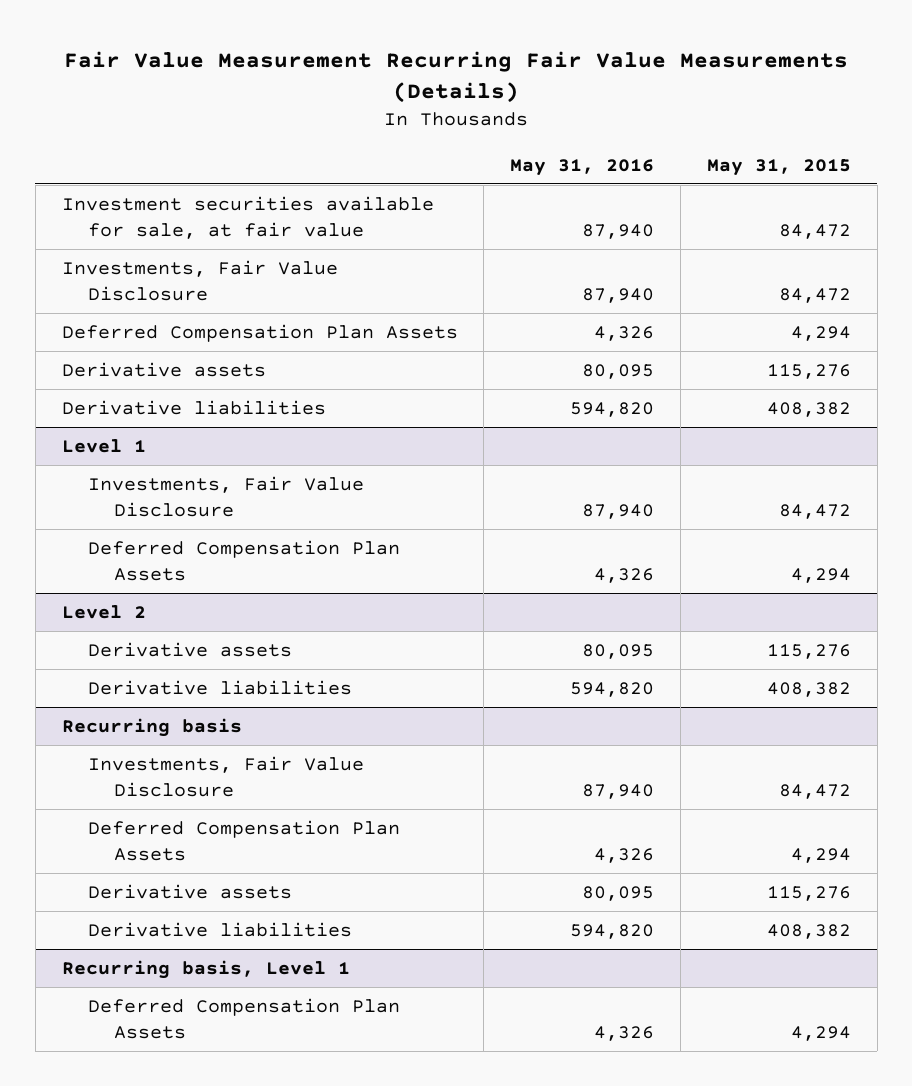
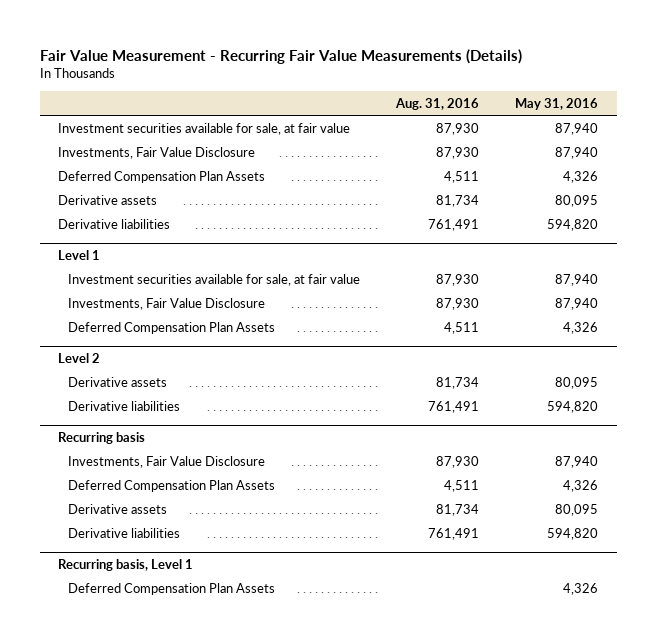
- Fair Value Measurement Recurring Fair Value Measurements (Details)
+ Fair Value Measurement - Recurring Fair Value Measurements (Details)
- | May 31, 2016 | May 31, 2015
+ | Aug. 31, 2016 | May 31, 2016
@ Level 1
+ Investment securities available for sale, at fair value | 87,930 | 87,940

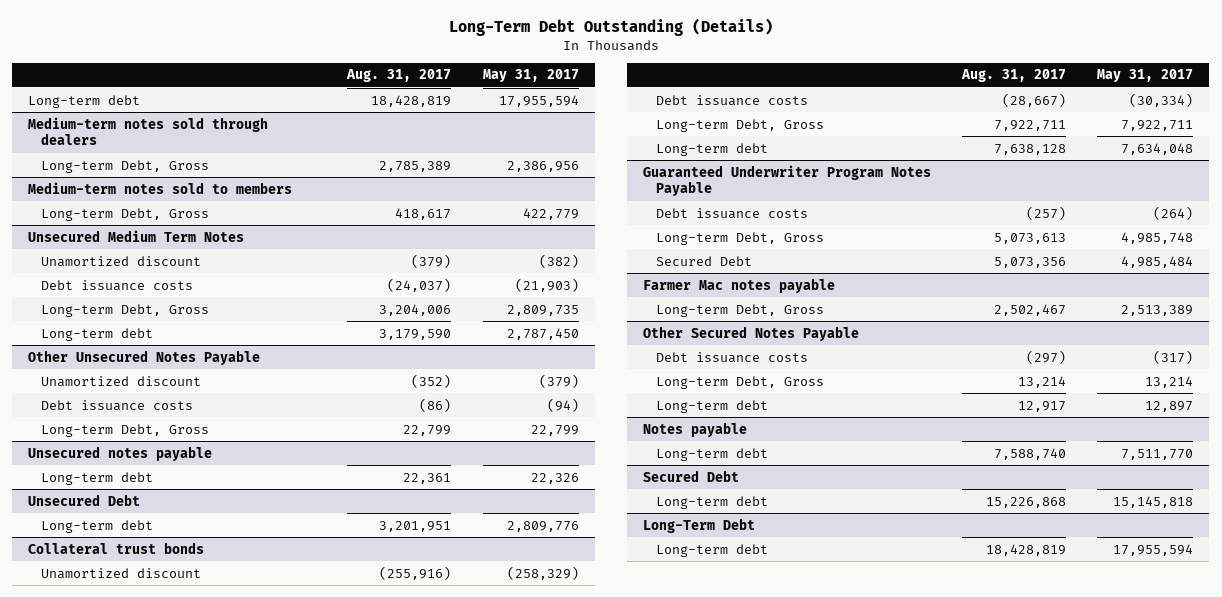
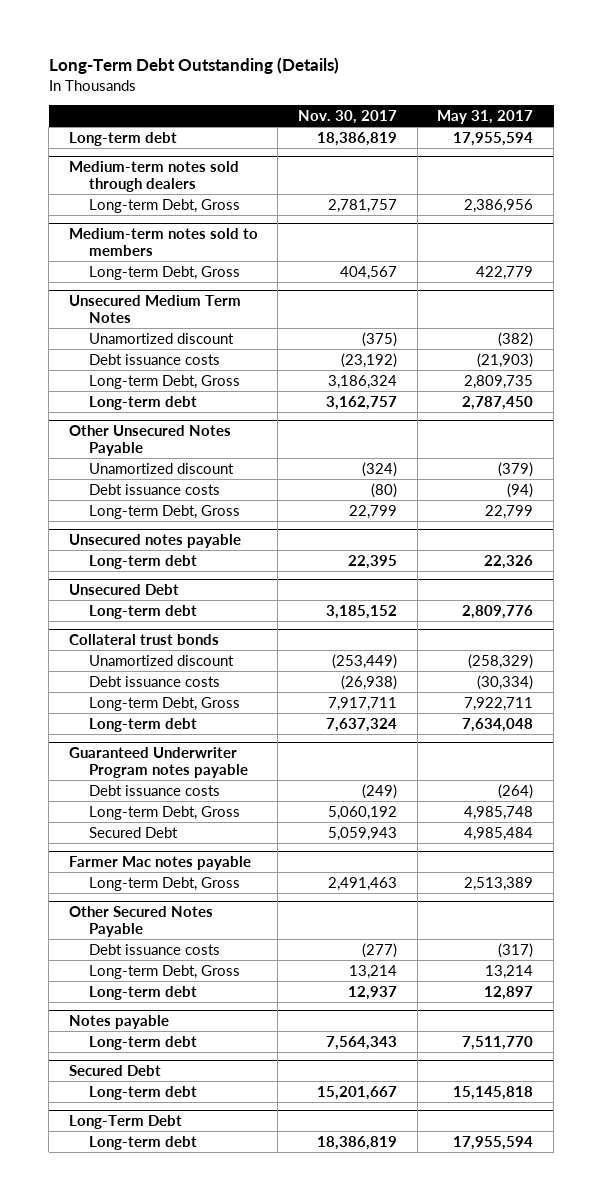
- | Aug. 31, 2017 | May 31, 2017
+ | Nov. 30, 2017 | May 31, 2017
- Guaranteed Underwriter Program Notes Payable
+ Guaranteed Underwriter Program notes payable

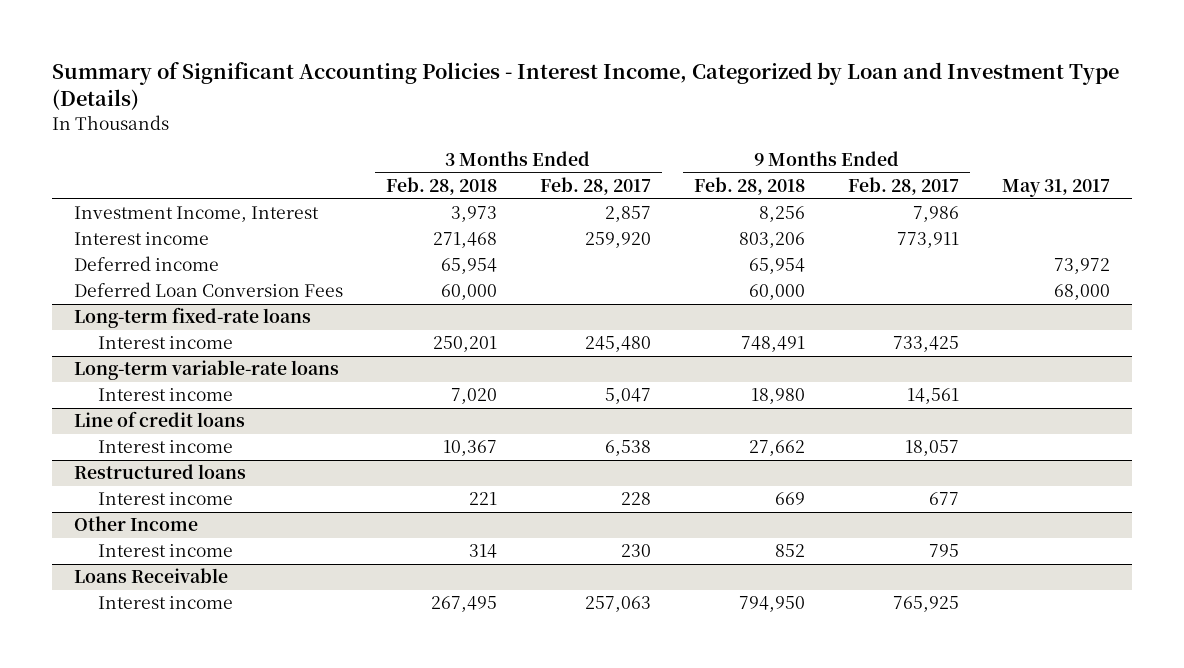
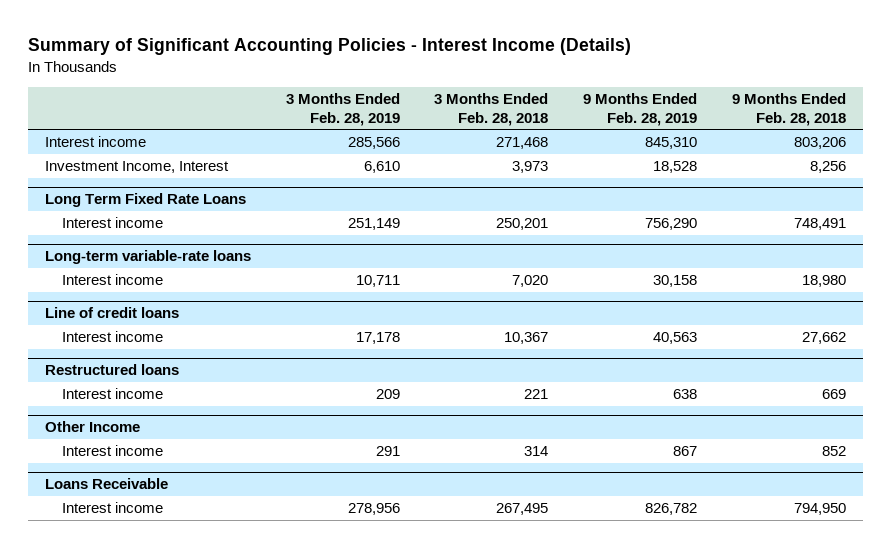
- Summary of Significant Accounting Policies - Interest Income, Categorized by Loan and Investment Type (Details)
+ Summary of Significant Accounting Policies - Interest Income (Details)
- | 3 Months Ended Feb. 28, 2018 | 3 Months Ended Feb. 28, 2017 | 9 Months Ended Feb. 28, 2018 | 9 Months Ended Feb. 28, 2017 | May 31, 2017
+ | 3 Months Ended Feb. 28, 2019 | 3 Months Ended Feb. 28, 2018 | 9 Months Ended Feb. 28, 2019 | 9 Months Ended Feb. 28, 2018
- Deferred income | 65,954 | | 65,954 | | 73,972
- Deferred Loan Conversion Fees | 60,000 | | 60,000 | | 68,000
- Long-term fixed-rate loans
moved down: Investment Income, Interest | 6,610 | 3,973 | 18,528 | 8,256
+ Long Term Fixed Rate Loans

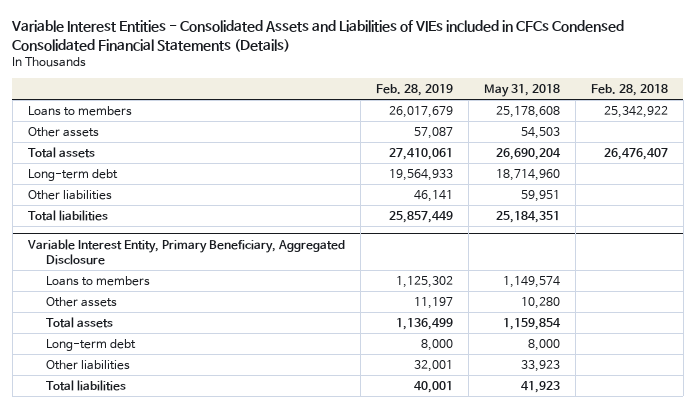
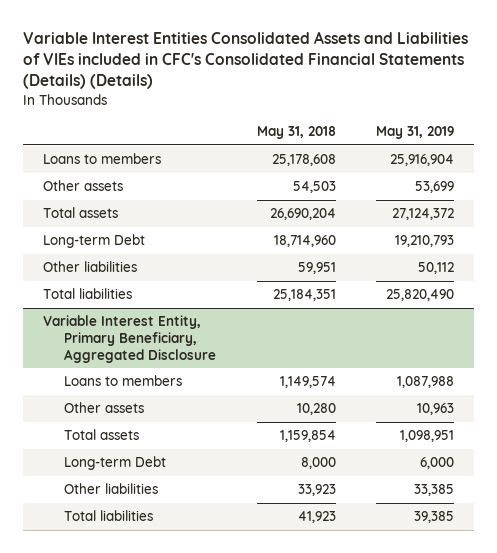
- Variable Interest Entities - Consolidated Assets and Liabilities of VIEs included in CFCs Condensed Consolidated Financial Statements (Details)
+ Variable Interest Entities Consolidated Assets and Liabilities of VIEs included in CFC's Consolidated Financial Statements (Details) (Details)
- | Feb. 28, 2019 | May 31, 2018 | Feb. 28, 2018
+ | May 31, 2018 | May 31, 2019
- Long-term debt | 19,564,933 | 18,714,960 |
+ Long-term Debt | 18,714,960 | 19,210,793
@ Variable Interest Entity, Primary Beneficiary, Aggregated Disclosure
- Long-term debt | 8,000 | 8,000 |
+ Long-term Debt | 8,000 | 6,000

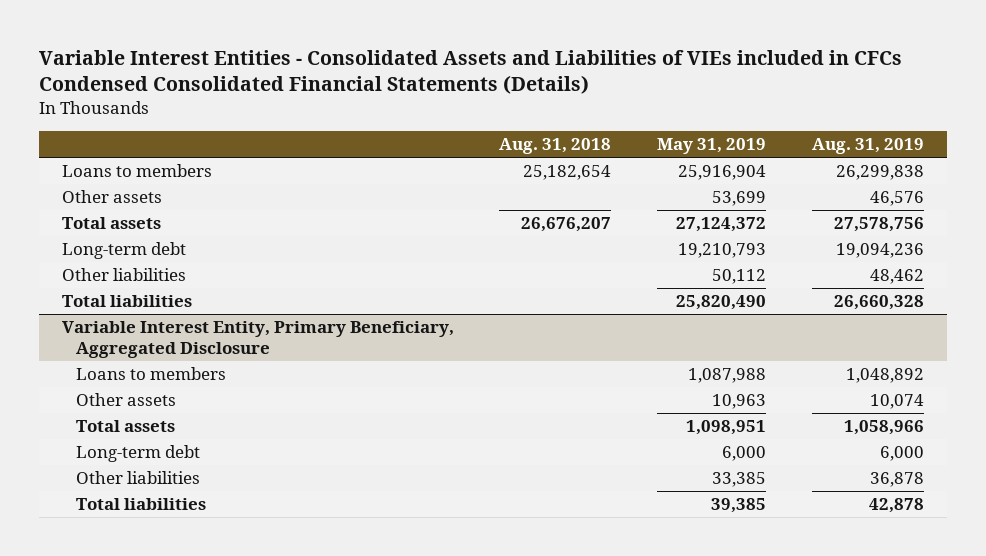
- Variable Interest Entities Consolidated Assets and Liabilities of VIEs included in CFC's Consolidated Financial Statements (Details) (Details)
+ Variable Interest Entities - Consolidated Assets and Liabilities of VIEs included in CFCs Condensed Consolidated Financial Statements (Details)
- | May 31, 2018 | May 31, 2019
+ | Aug. 31, 2018 | May 31, 2019 | Aug. 31, 2019
- Long-term Debt | 18,714,960 | 19,210,793
+ Long-term debt | | 19,210,793 | 19,094,236
@ Variable Interest Entity, Primary Beneficiary, Aggregated Disclosure
- Long-term Debt | 8,000 | 6,000
+ Long-term debt | | 6,000 | 6,000

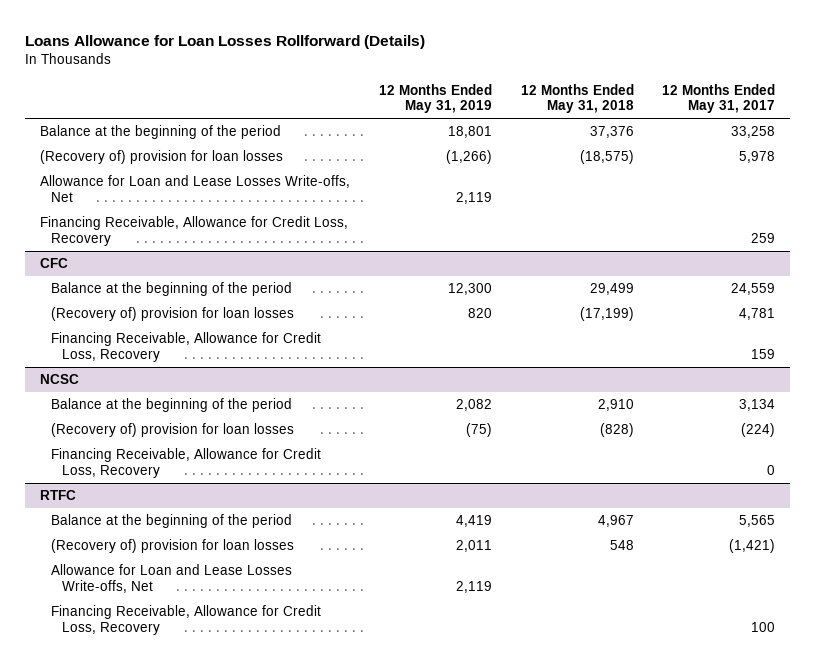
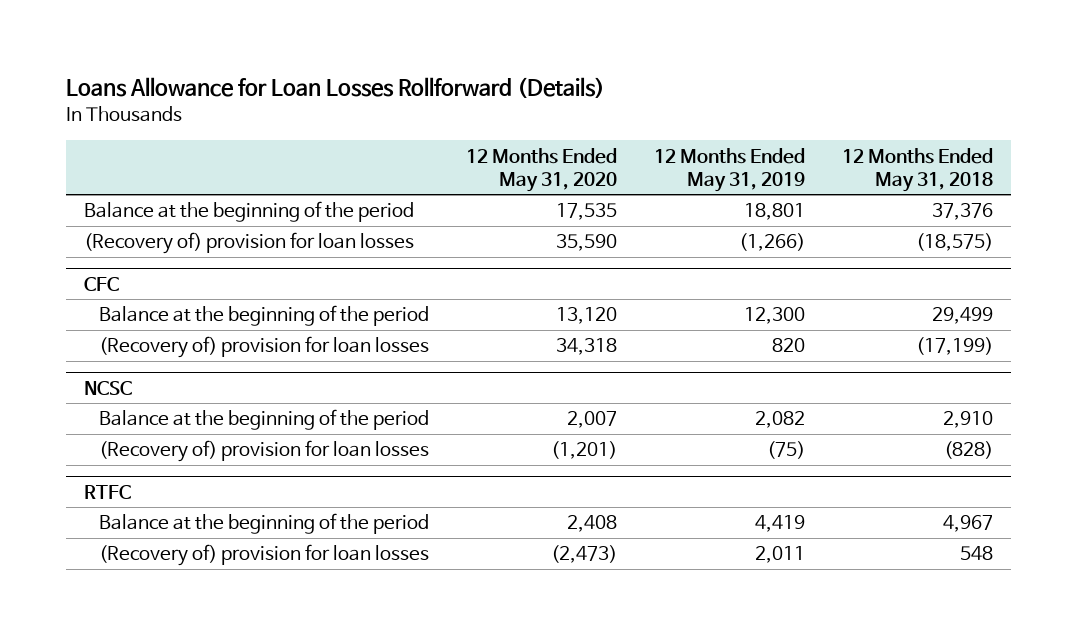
- | 12 Months Ended May 31, 2019 | 12 Months Ended May 31, 2018 | 12 Months Ended May 31, 2017
+ | 12 Months Ended May 31, 2020 | 12 Months Ended May 31, 2019 | 12 Months Ended May 31, 2018
- Allowance for Loan and Lease Losses Write-offs, Net | 2,119 | |
- Financing Receivable, Allowance for Credit Loss, Recovery | | | 259
@ CFC
- Financing Receivable, Allowance for Credit Loss, Recovery | | | 159
@ NCSC
- Financing Receivable, Allowance for Credit Loss, Recovery | | | 0
@ RTFC
- Allowance for Loan and Lease Losses Write-offs, Net | 2,119 | |
- Financing Receivable, Allowance for Credit Loss, Recovery | | | 100

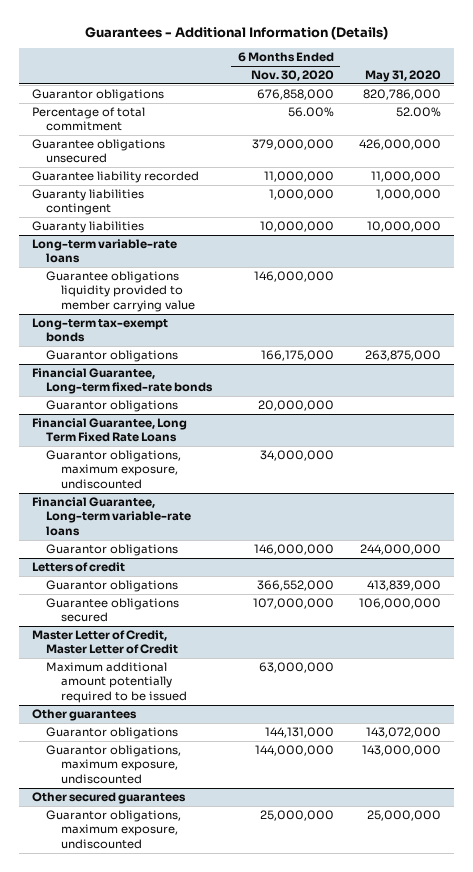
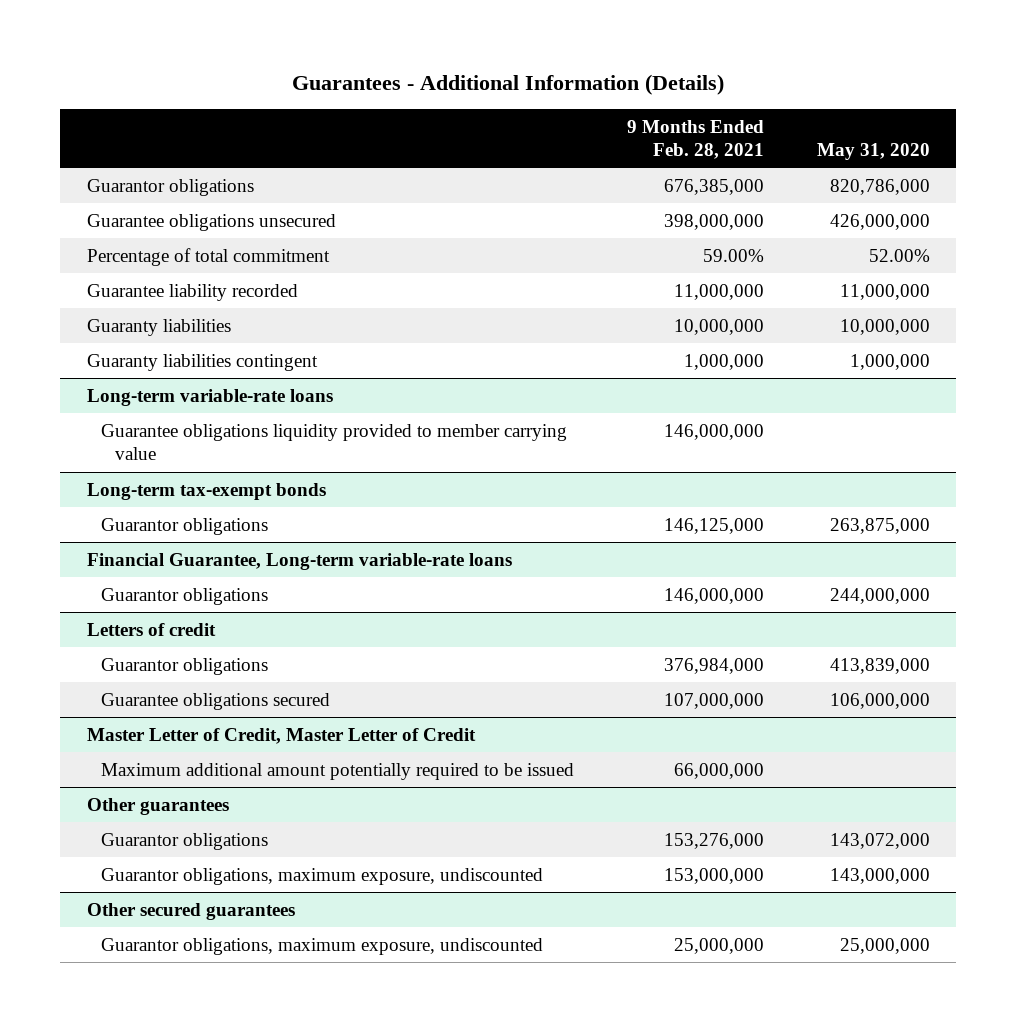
- | 6 Months Ended Nov. 30, 2020 | May 31, 2020
+ | 9 Months Ended Feb. 28, 2021 | May 31, 2020
moved down: Percentage of total commitment | 59.00% | 52.00%
moved down: Guaranty liabilities contingent | 1,000,000 | 1,000,000
- Financial Guarantee, Long-term fixed-rate bonds
- Guarantor obligations | 20,000,000 |
- Financial Guarantee, Long Term Fixed Rate Loans
- Guarantor obligations, maximum exposure, undiscounted | 34,000,000 |

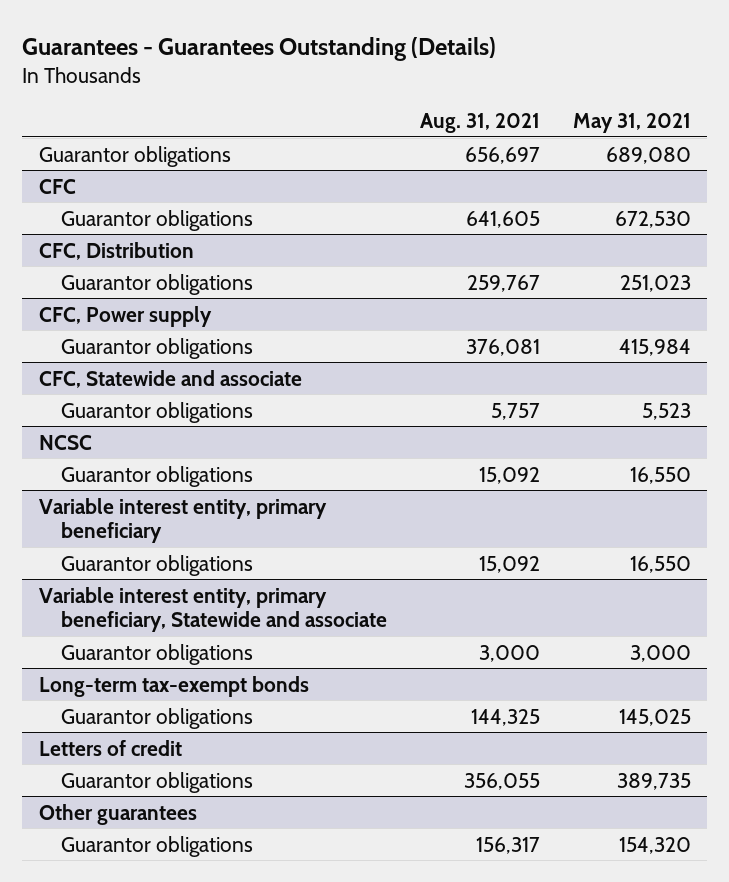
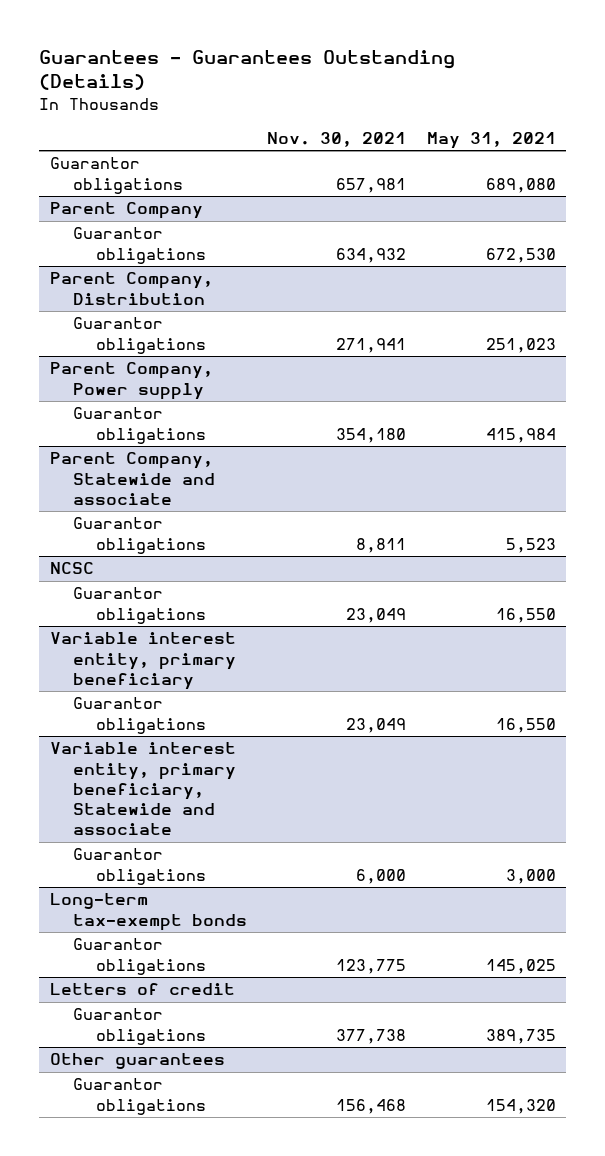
- | Aug. 31, 2021 | May 31, 2021
+ | Nov. 30, 2021 | May 31, 2021
- CFC
+ Parent Company
- CFC, Distribution
+ Parent Company, Distribution
- CFC, Power supply
+ Parent Company, Power supply
- CFC, Statewide and associate
+ Parent Company, Statewide and associate

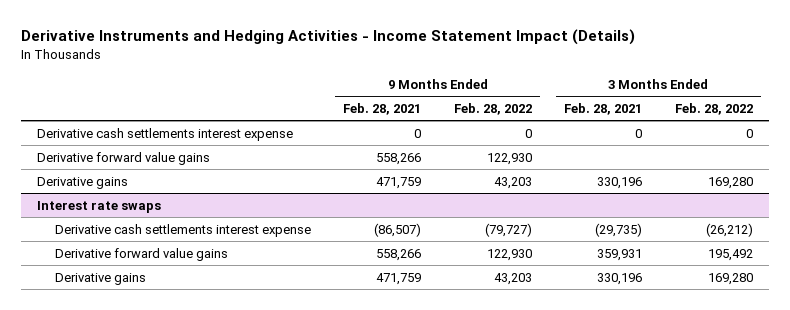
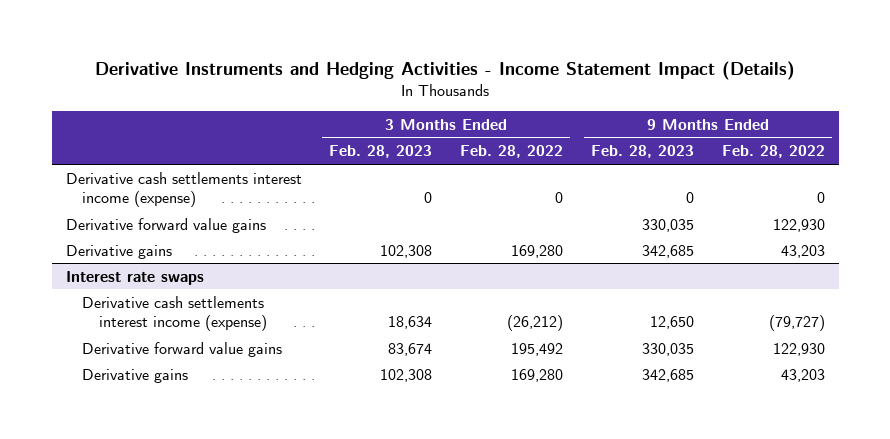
- | 9 Months Ended Feb. 28, 2021 | 9 Months Ended Feb. 28, 2022 | 3 Months Ended Feb. 28, 2021 | 3 Months Ended Feb. 28, 2022
+ | 3 Months Ended Feb. 28, 2023 | 3 Months Ended Feb. 28, 2022 | 9 Months Ended Feb. 28, 2023 | 9 Months Ended Feb. 28, 2022
- Derivative cash settlements interest expense | 0 | 0 | 0 | 0
+ Derivative cash settlements interest income (expense) | 0 | 0 | 0 | 0
@ Interest rate swaps
- Derivative cash settlements interest expense | (86,507) | (79,727) | (29,735) | (26,212)
+ Derivative cash settlements interest income (expense) | 18,634 | (26,212) | 12,650 | (79,727)

